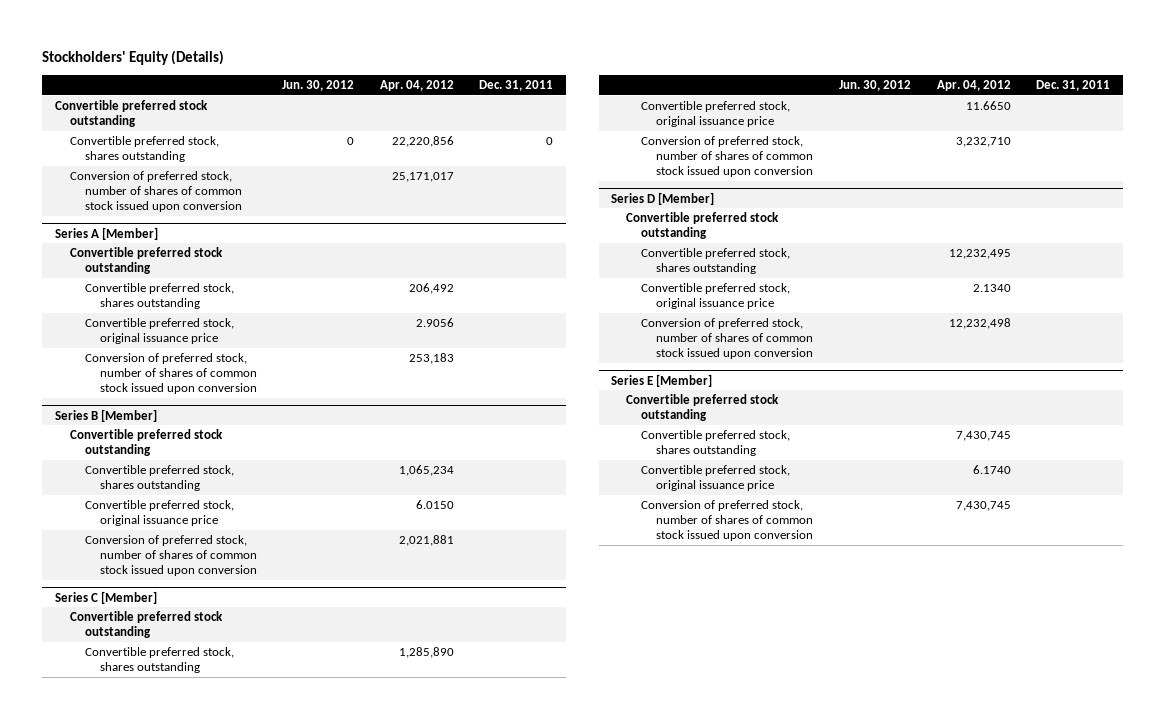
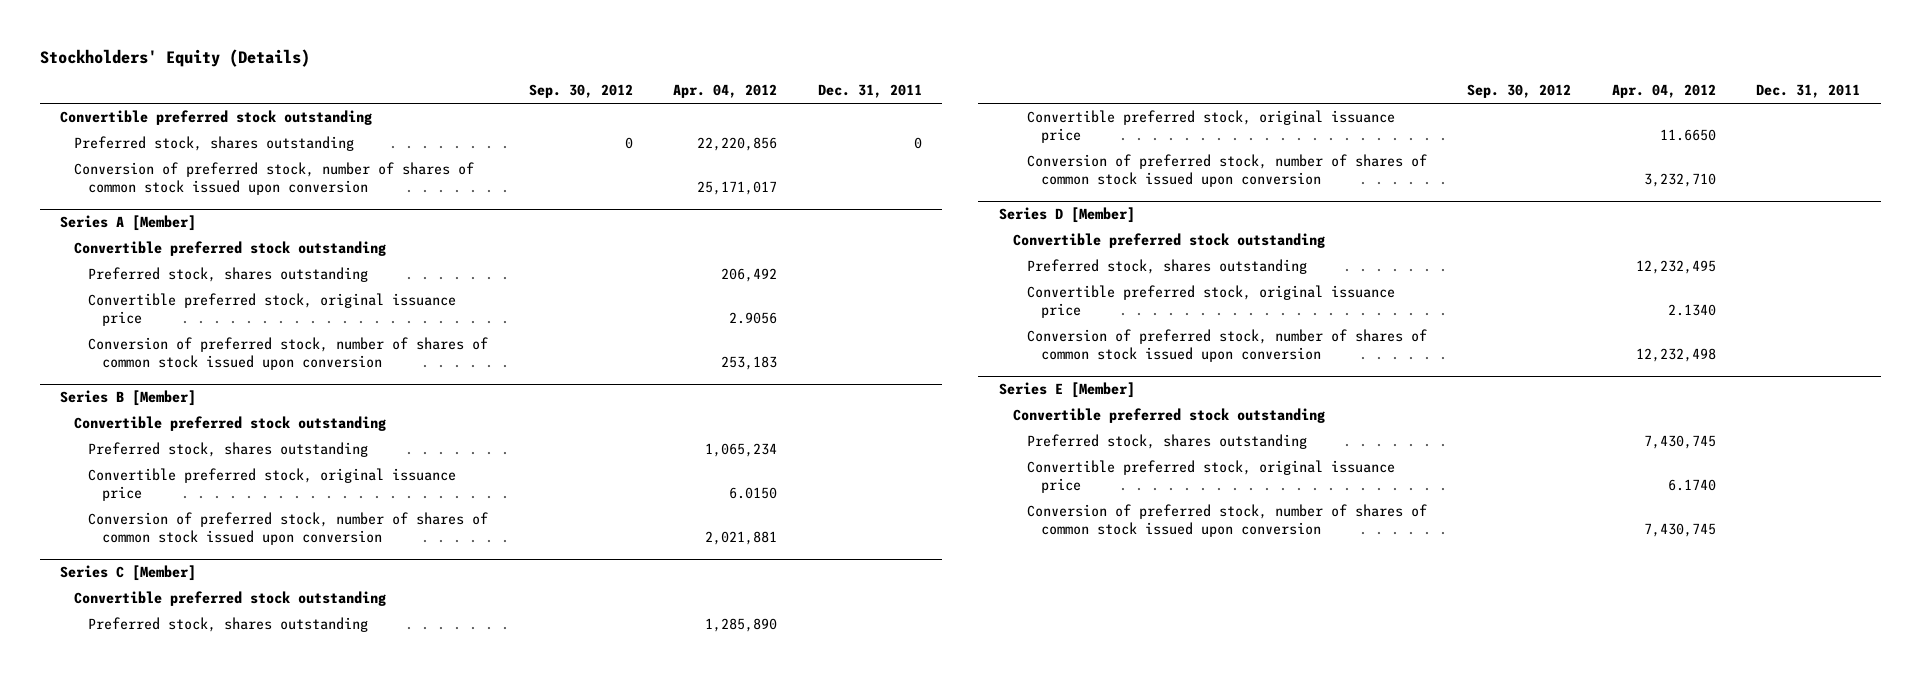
- | Jun. 30, 2012 | Apr. 04, 2012 | Dec. 31, 2011
+ | Sep. 30, 2012 | Apr. 04, 2012 | Dec. 31, 2011
- Convertible preferred stock, shares outstanding | 0 | 22,220,856 | 0
+ Preferred stock, shares outstanding | 0 | 22,220,856 | 0
@ Series A [Member]
- Convertible preferred stock, shares outstanding | | 206,492 |
+ Preferred stock, shares outstanding | | 206,492 |
@ Series B [Member]
- Convertible preferred stock, shares outstanding | | 1,065,234 |
+ Preferred stock, shares outstanding | | 1,065,234 |
@ Series C [Member]
- Convertible preferred stock, shares outstanding | | 1,285,890 |
+ Preferred stock, shares outstanding | | 1,285,890 |
@ Series D [Member]
- Convertible preferred stock, shares outstanding | | 12,232,495 |
+ Preferred stock, shares outstanding | | 12,232,495 |
@ Series E [Member]
- Convertible preferred stock, shares outstanding | | 7,430,745 |
+ Preferred stock, shares outstanding | | 7,430,745 |

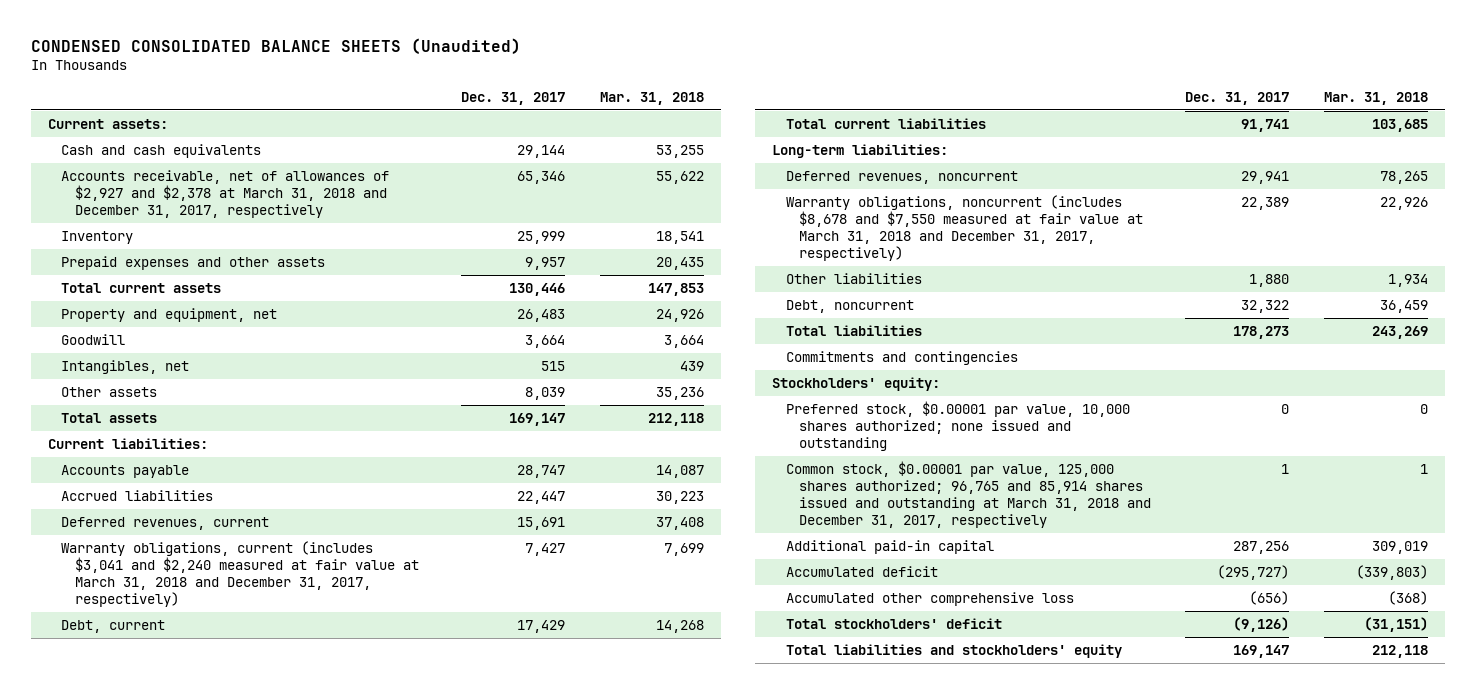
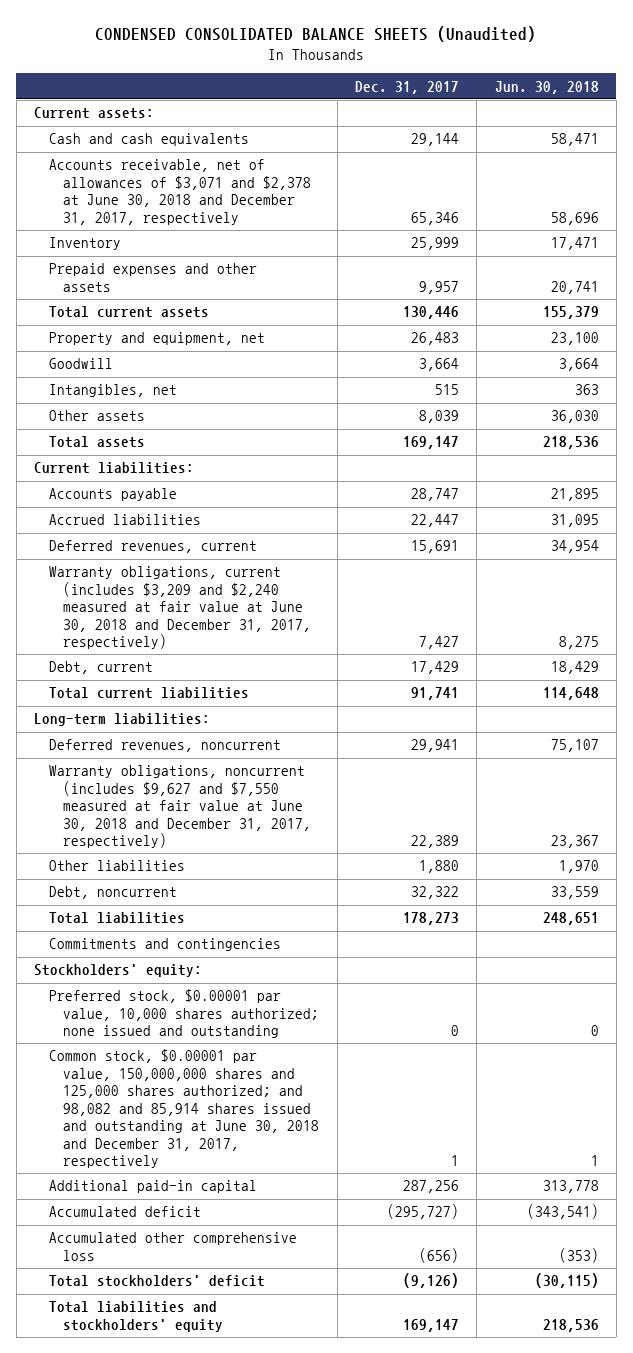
- | Dec. 31, 2017 | Mar. 31, 2018
+ | Dec. 31, 2017 | Jun. 30, 2018
- Accounts receivable, net of allowances of $2,927 and $2,378 at March 31, 2018 and December 31, 2017, respectively | 65,346 | 55,622
+ Accounts receivable, net of allowances of $3,071 and $2,378 at June 30, 2018 and December 31, 2017, respectively | 65,346 | 58,696
- Warranty obligations, current (includes $3,041 and $2,240 measured at fair value at March 31, 2018 and December 31, 2017, respectively) | 7,427 | 7,699
+ Warranty obligations, current (includes $3,209 and $2,240 measured at fair value at June 30, 2018 and December 31, 2017, respectively) | 7,427 | 8,275
- Warranty obligations, noncurrent (includes $8,678 and $7,550 measured at fair value at March 31, 2018 and December 31, 2017, respectively) | 22,389 | 22,926
+ Warranty obligations, noncurrent (includes $9,627 and $7,550 measured at fair value at June 30, 2018 and December 31, 2017, respectively) | 22,389 | 23,367
- Common stock, $0.00001 par value, 125,000 shares authorized; 96,765 and 85,914 shares issued and outstanding at March 31, 2018 and December 31, 2017, respectively | 1 | 1
+ Common stock, $0.00001 par value, 150,000,000 shares and 125,000 shares authorized; and 98,082 and 85,914 shares issued and outstanding at June 30, 2018 and December 31, 2017, respectively | 1 | 1

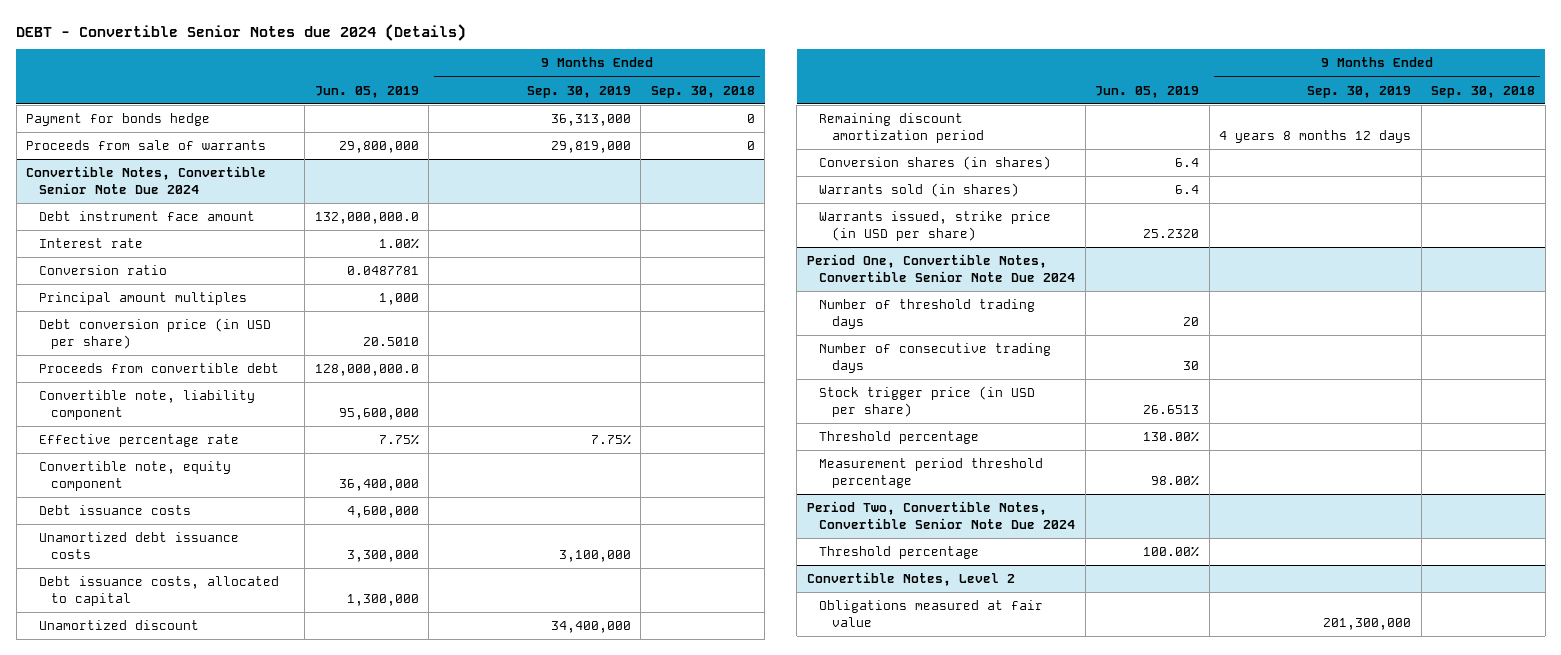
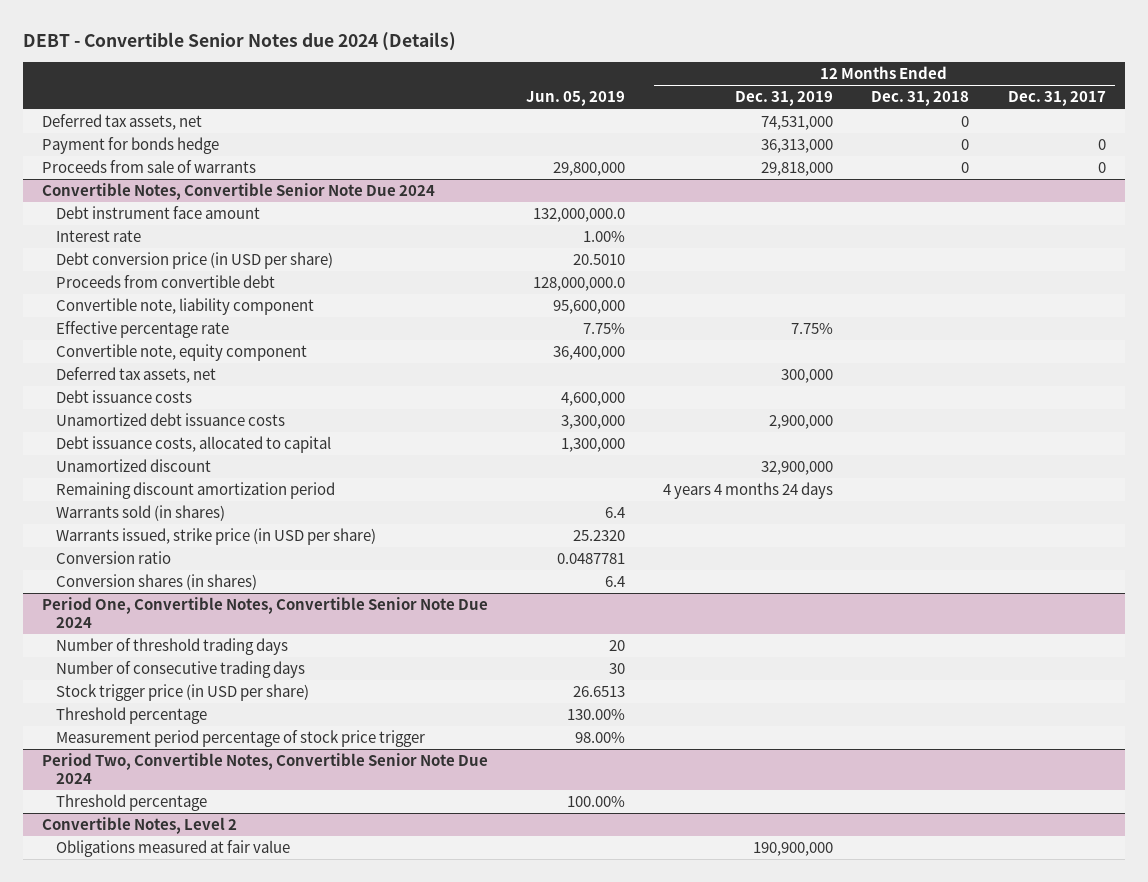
- | Jun. 05, 2019 | 9 Months Ended Sep. 30, 2019 | 9 Months Ended Sep. 30, 2018
+ | Jun. 05, 2019 | 12 Months Ended Dec. 31, 2019 | 12 Months Ended Dec. 31, 2018 | 12 Months Ended Dec. 31, 2017
+ Deferred tax assets, net | | 74,531,000 | 0 |
@ Convertible Notes, Convertible Senior Note Due 2024
- Principal amount multiples | 1,000 | |
+ Deferred tax assets, net | | 300,000 | |
moved down: Conversion ratio | 0.0487781 | | |
moved down: Conversion shares (in shares) | 6.4 | | |
@ Period One, Convertible Notes, Convertible Senior Note Due 2024
- Measurement period threshold percentage | 98.00% | |
+ Measurement period percentage of stock price trigger | 98.00% | | |

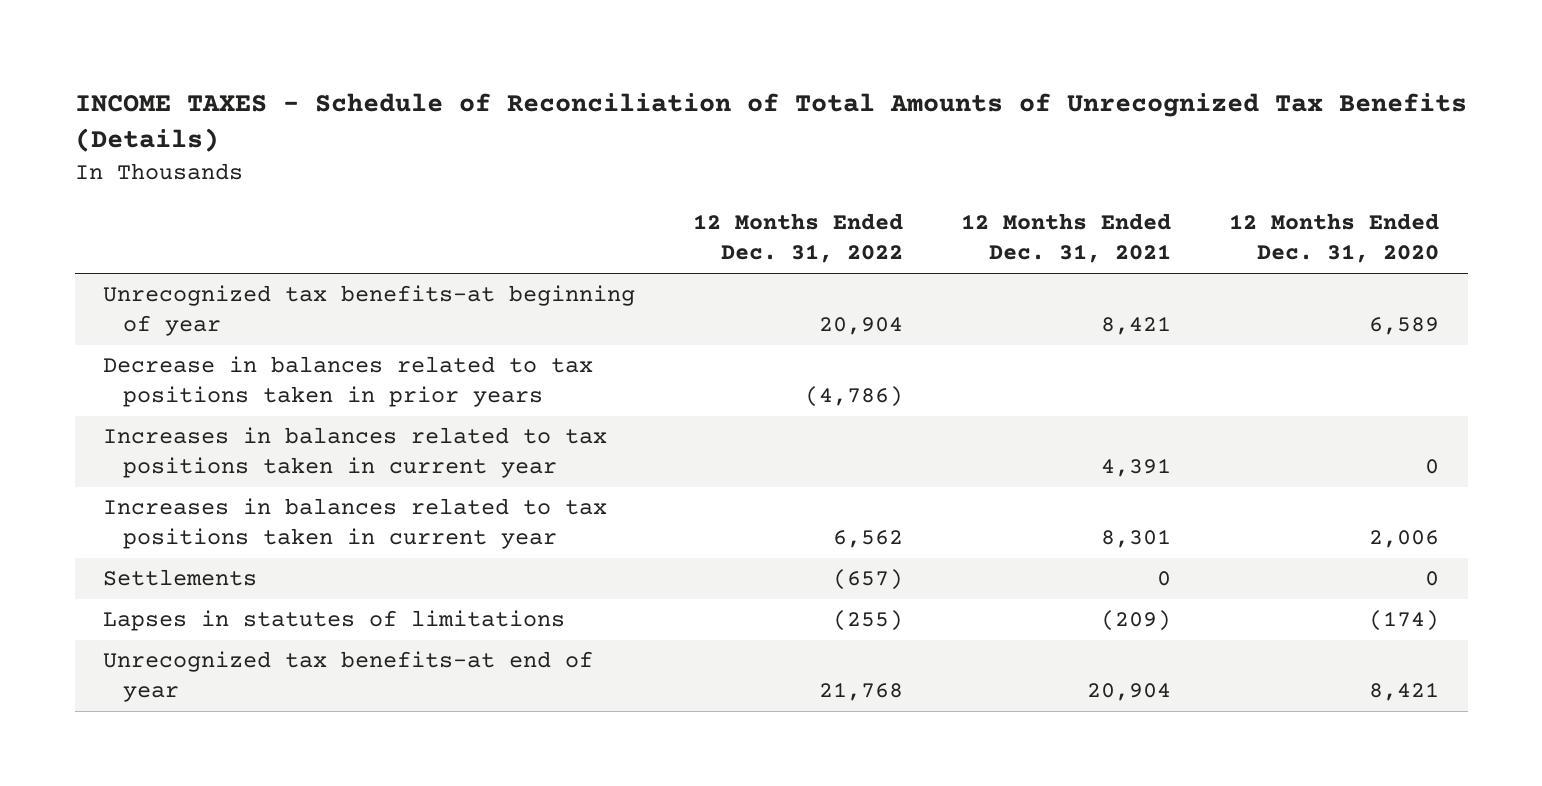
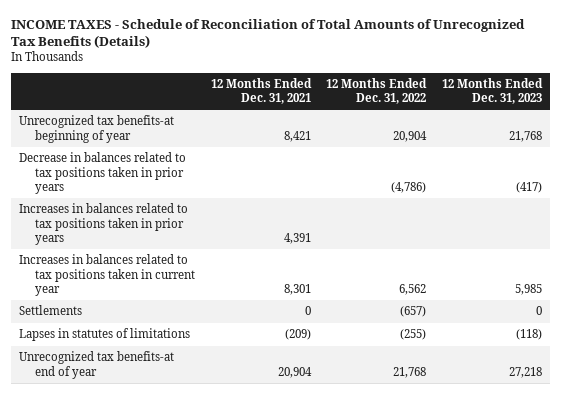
- | 12 Months Ended Dec. 31, 2022 | 12 Months Ended Dec. 31, 2021 | 12 Months Ended Dec. 31, 2020
+ | 12 Months Ended Dec. 31, 2021 | 12 Months Ended Dec. 31, 2022 | 12 Months Ended Dec. 31, 2023
- Increases in balances related to tax positions taken in current year | | 4,391 | 0
+ Increases in balances related to tax positions taken in prior years | 4,391 | |

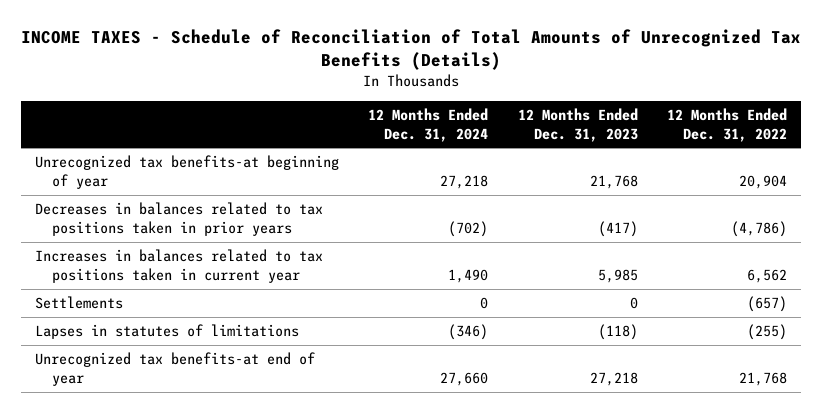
- | 12 Months Ended Dec. 31, 2021 | 12 Months Ended Dec. 31, 2022 | 12 Months Ended Dec. 31, 2023
+ | 12 Months Ended Dec. 31, 2024 | 12 Months Ended Dec. 31, 2023 | 12 Months Ended Dec. 31, 2022
- Decrease in balances related to tax positions taken in prior years | | (4,786) | (417)
- Increases in balances related to tax positions taken in prior years | 4,391 | |
+ Decreases in balances related to tax positions taken in prior years | (702) | (417) | (4,786)

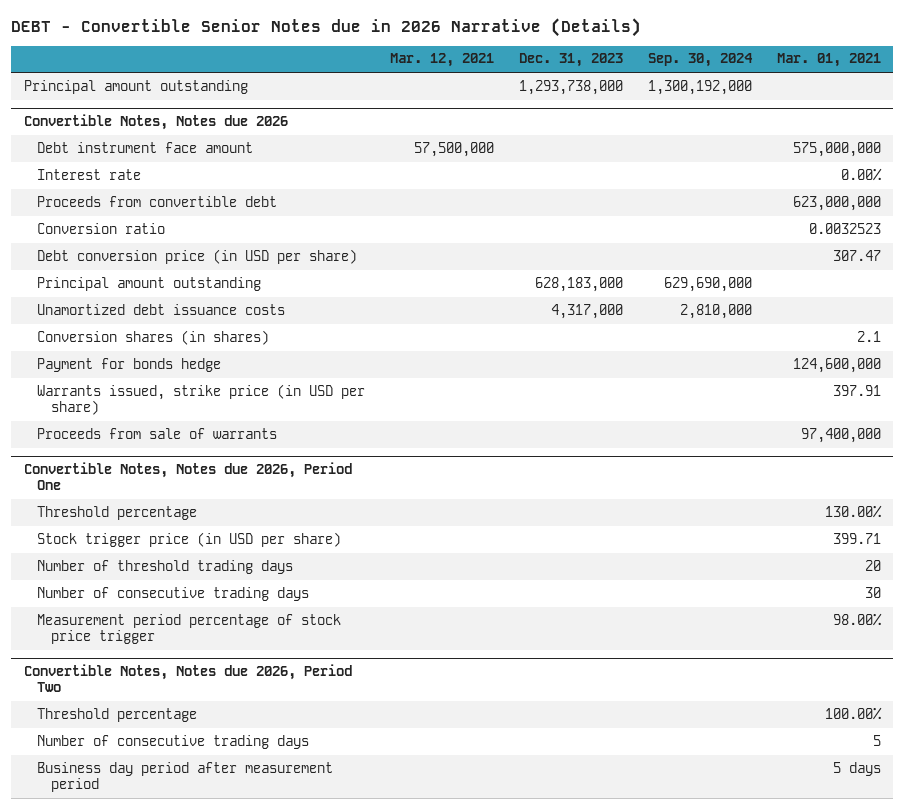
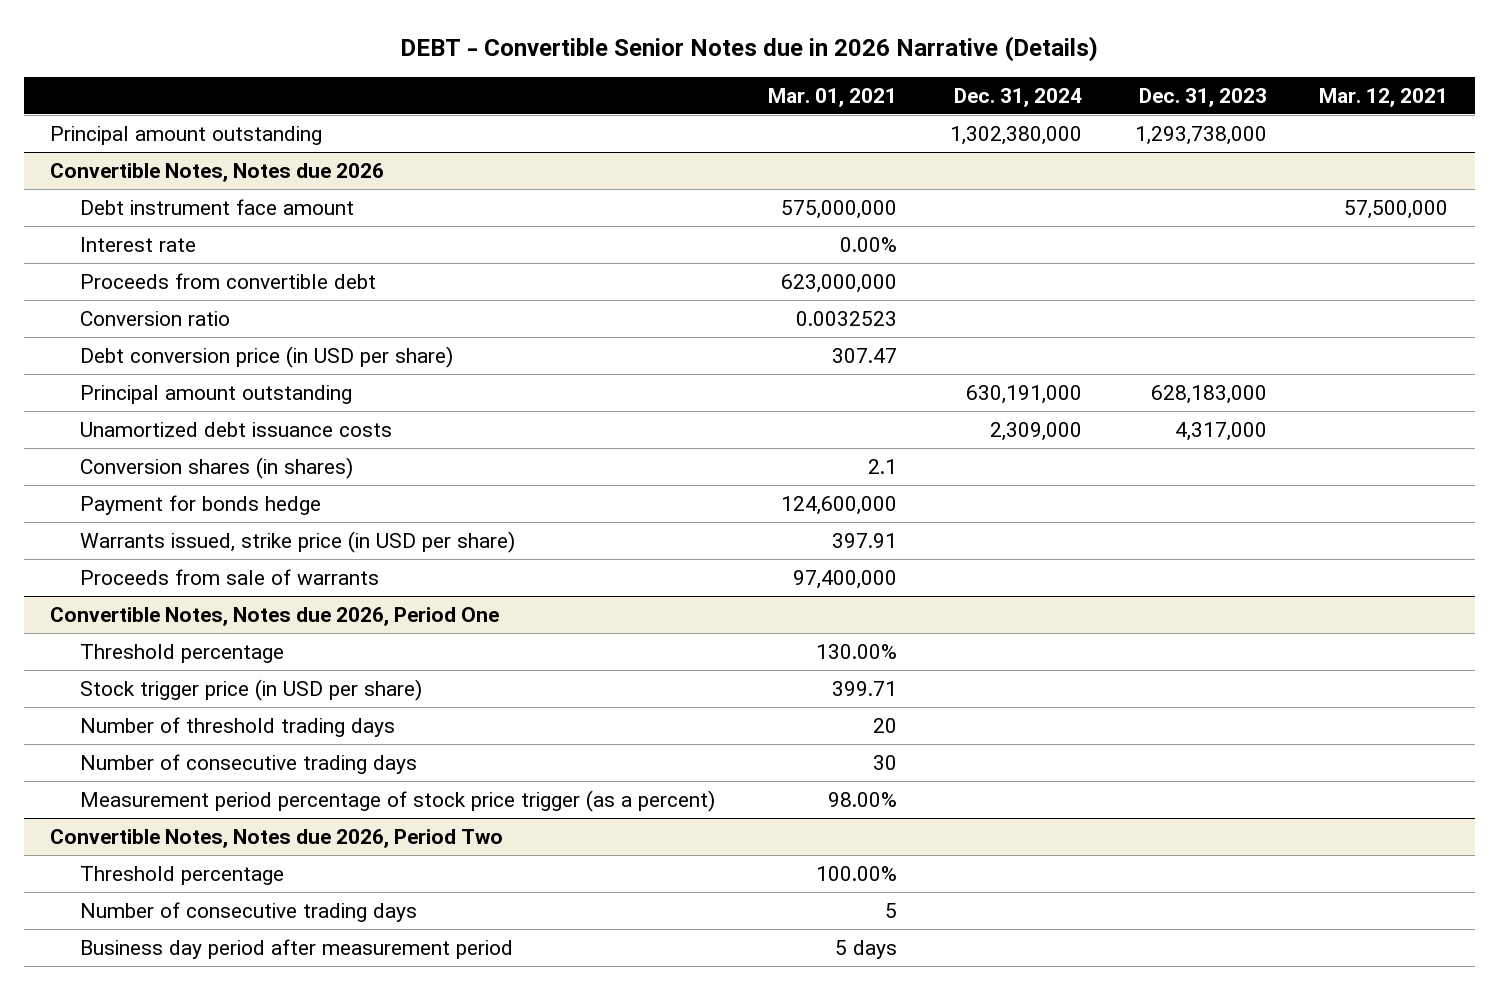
- | Mar. 12, 2021 | Dec. 31, 2023 | Sep. 30, 2024 | Mar. 01, 2021
+ | Mar. 01, 2021 | Dec. 31, 2024 | Dec. 31, 2023 | Mar. 12, 2021
@ Convertible Notes, Notes due 2026, Period One
- Measurement period percentage of stock price trigger | | | | 98.00%
+ Measurement period percentage of stock price trigger (as a percent) | 98.00% | | |

